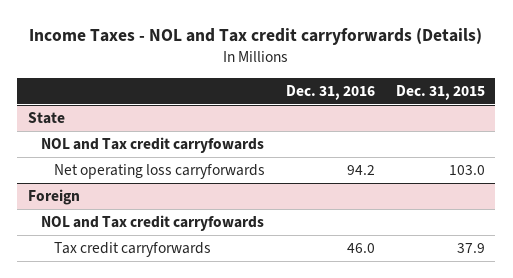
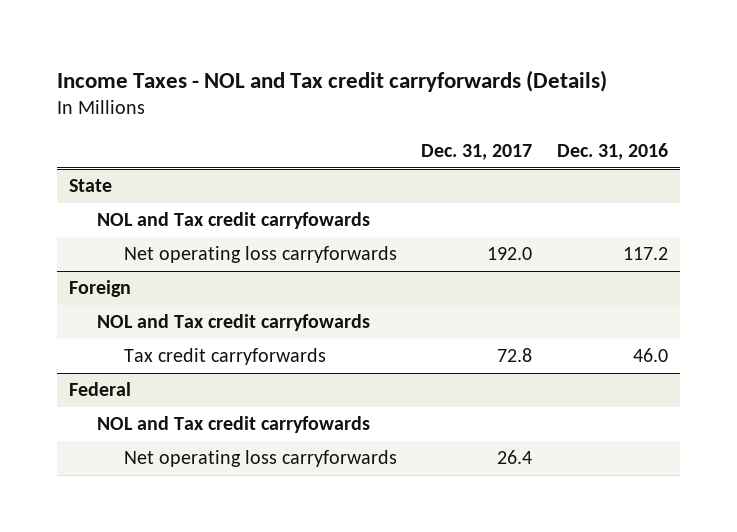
- | Dec. 31, 2016 | Dec. 31, 2015
+ | Dec. 31, 2017 | Dec. 31, 2016
@ State
- Net operating loss carryforwards | 94.2 | 103.0
+ Net operating loss carryforwards | 192.0 | 117.2
+ Federal
+ NOL and Tax credit carryfowards
+ Net operating loss carryforwards | 26.4 |

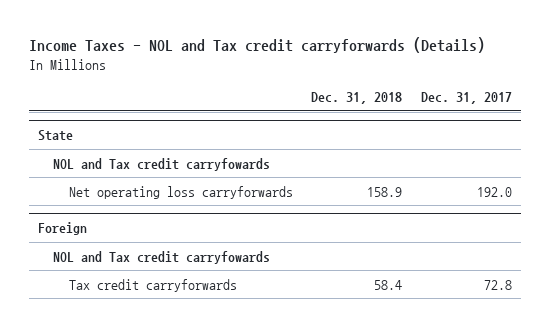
- | Dec. 31, 2017 | Dec. 31, 2016
+ | Dec. 31, 2018 | Dec. 31, 2017
- Federal
- NOL and Tax credit carryfowards
- Net operating loss carryforwards | 26.4 |

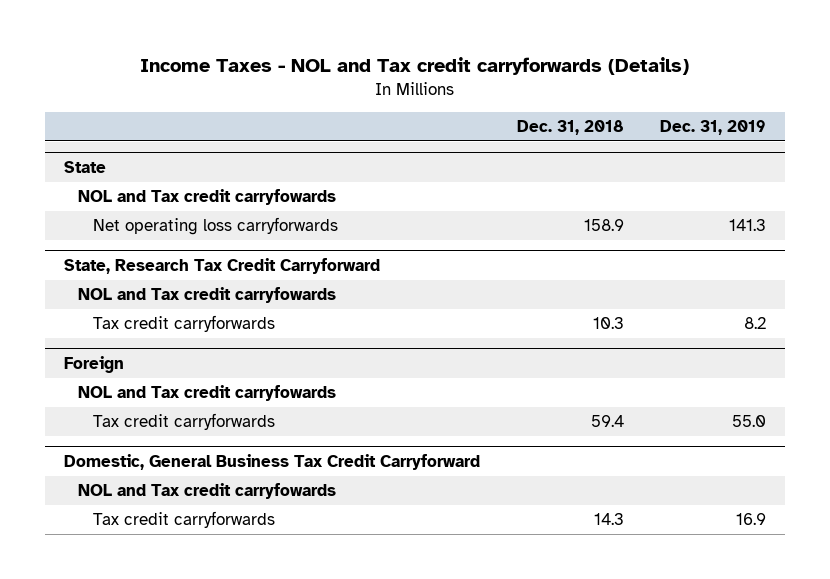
- | Dec. 31, 2018 | Dec. 31, 2017
+ | Dec. 31, 2018 | Dec. 31, 2019
+ State, Research Tax Credit Carryforward
+ NOL and Tax credit carryfowards
+ Tax credit carryforwards | 10.3 | 8.2
@ Foreign
- Tax credit carryforwards | 58.4 | 72.8
+ Tax credit carryforwards | 59.4 | 55.0
+ Domestic, General Business Tax Credit Carryforward
+ NOL and Tax credit carryfowards
+ Tax credit carryforwards | 14.3 | 16.9

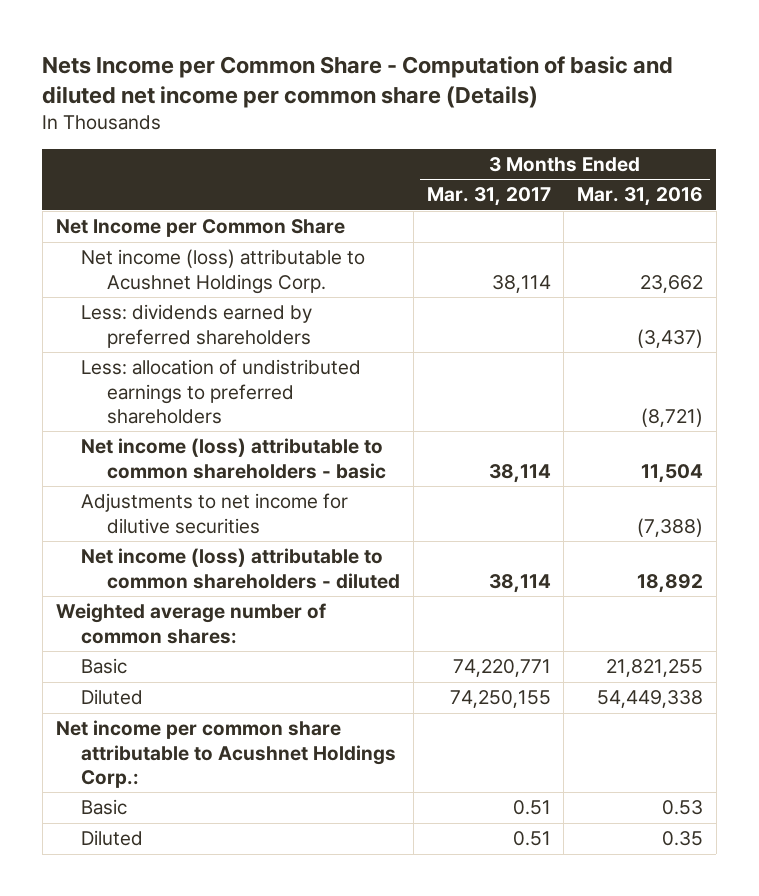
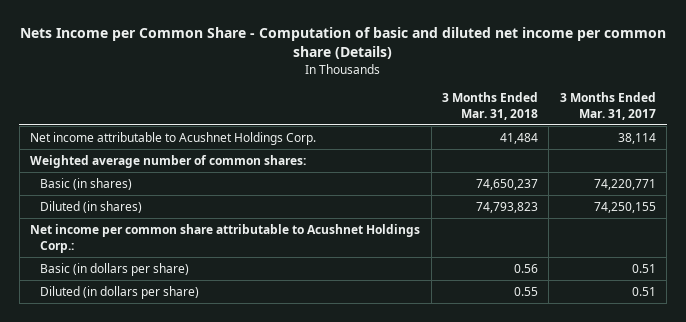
- | 3 Months Ended Mar. 31, 2017 | 3 Months Ended Mar. 31, 2016
+ | 3 Months Ended Mar. 31, 2018 | 3 Months Ended Mar. 31, 2017
- Net Income per Common Share
- Net income (loss) attributable to Acushnet Holdings Corp. | 38,114 | 23,662
- Less: dividends earned by preferred shareholders | | (3,437)
- Less: allocation of undistributed earnings to preferred shareholders | | (8,721)
- Net income (loss) attributable to common shareholders - basic | 38,114 | 11,504
- Adjustments to net income for dilutive securities | | (7,388)
- Net income (loss) attributable to common shareholders - diluted | 38,114 | 18,892
+ Net income attributable to Acushnet Holdings Corp. | 41,484 | 38,114
- Basic | 74,220,771 | 21,821,255
- Diluted | 74,250,155 | 54,449,338
+ Basic (in shares) | 74,650,237 | 74,220,771
+ Diluted (in shares) | 74,793,823 | 74,250,155
- Basic | 0.51 | 0.53
- Diluted | 0.51 | 0.35
+ Basic (in dollars per share) | 0.56 | 0.51
+ Diluted (in dollars per share) | 0.55 | 0.51

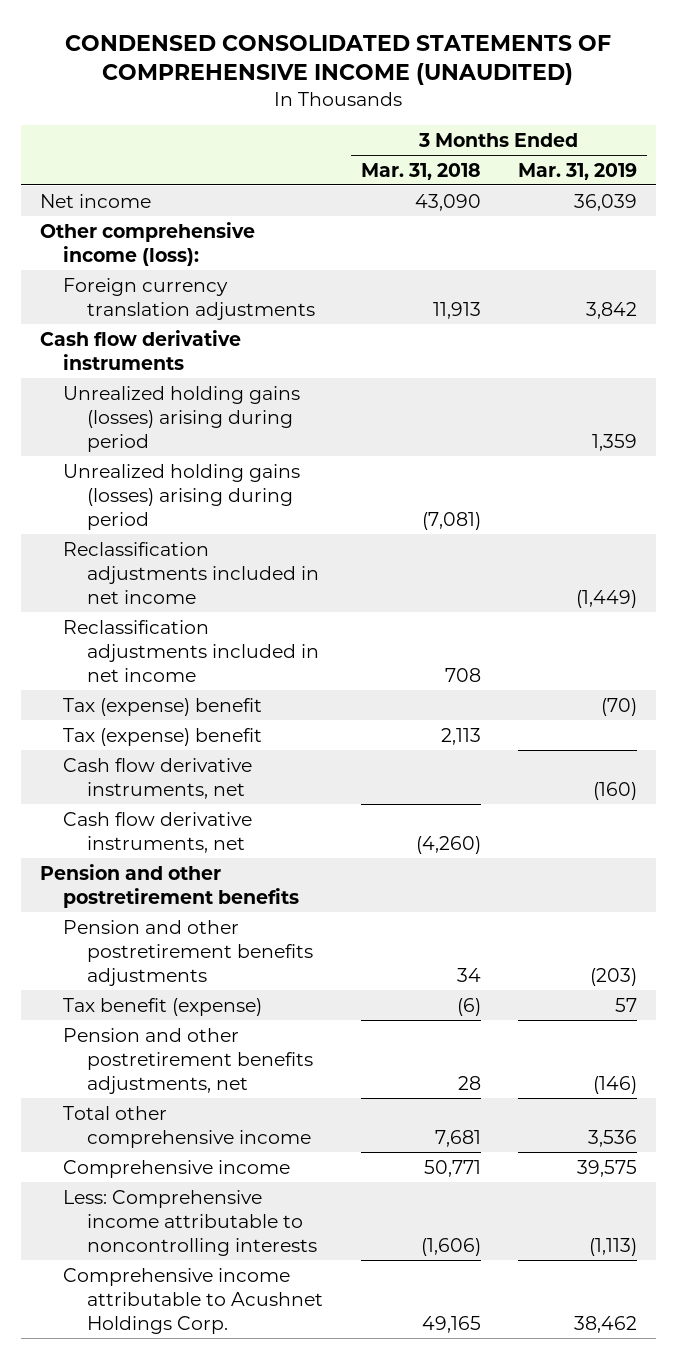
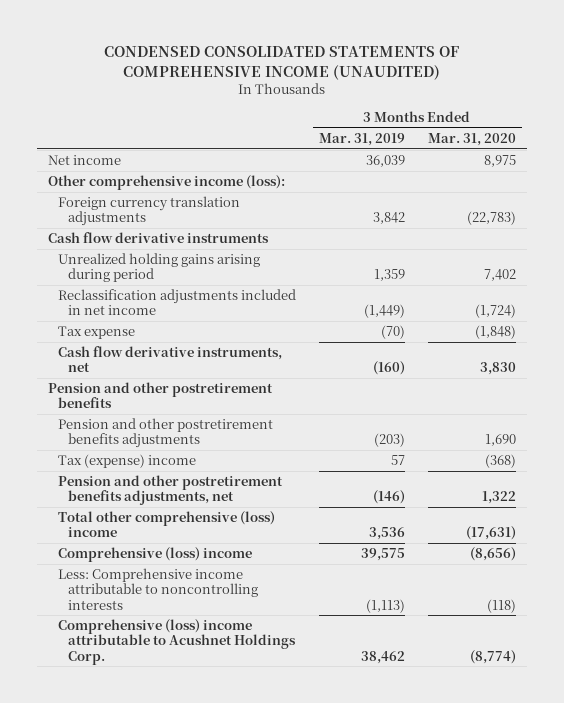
- | 3 Months Ended Mar. 31, 2018 | 3 Months Ended Mar. 31, 2019
+ | 3 Months Ended Mar. 31, 2019 | 3 Months Ended Mar. 31, 2020
- Unrealized holding gains (losses) arising during period | | 1,359
- Unrealized holding gains (losses) arising during period | (7,081) |
+ Unrealized holding gains arising during period | 1,359 | 7,402
- Reclassification adjustments included in net income | 708 |
- Tax (expense) benefit | | (70)
- Tax (expense) benefit | 2,113 |
+ Tax expense | (70) | (1,848)
- Cash flow derivative instruments, net | (4,260) |
- Tax benefit (expense) | (6) | 57
+ Tax (expense) income | 57 | (368)
- Total other comprehensive income | 7,681 | 3,536
- Comprehensive income | 50,771 | 39,575
+ Total other comprehensive (loss) income | 3,536 | (17,631)
+ Comprehensive (loss) income | 39,575 | (8,656)
- Comprehensive income attributable to Acushnet Holdings Corp. | 49,165 | 38,462
+ Comprehensive (loss) income attributable to Acushnet Holdings Corp. | 38,462 | (8,774)

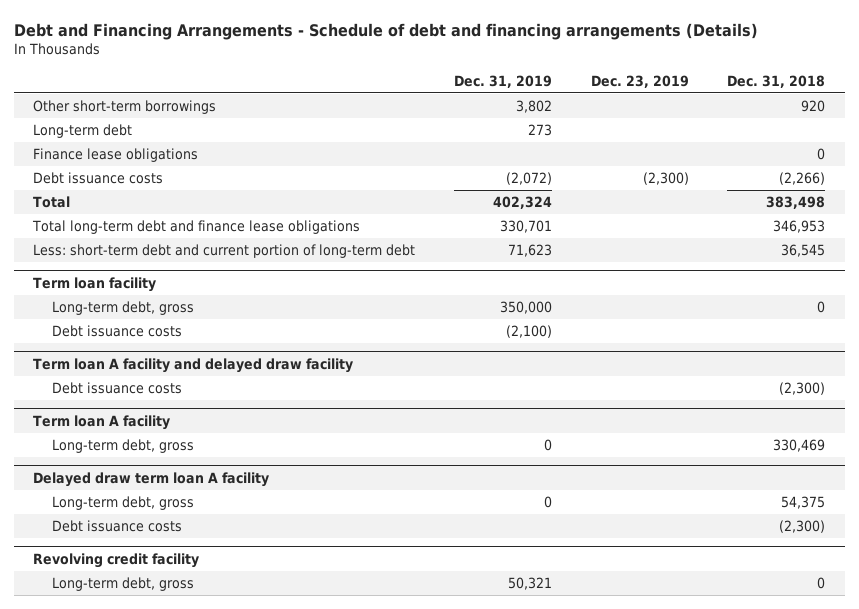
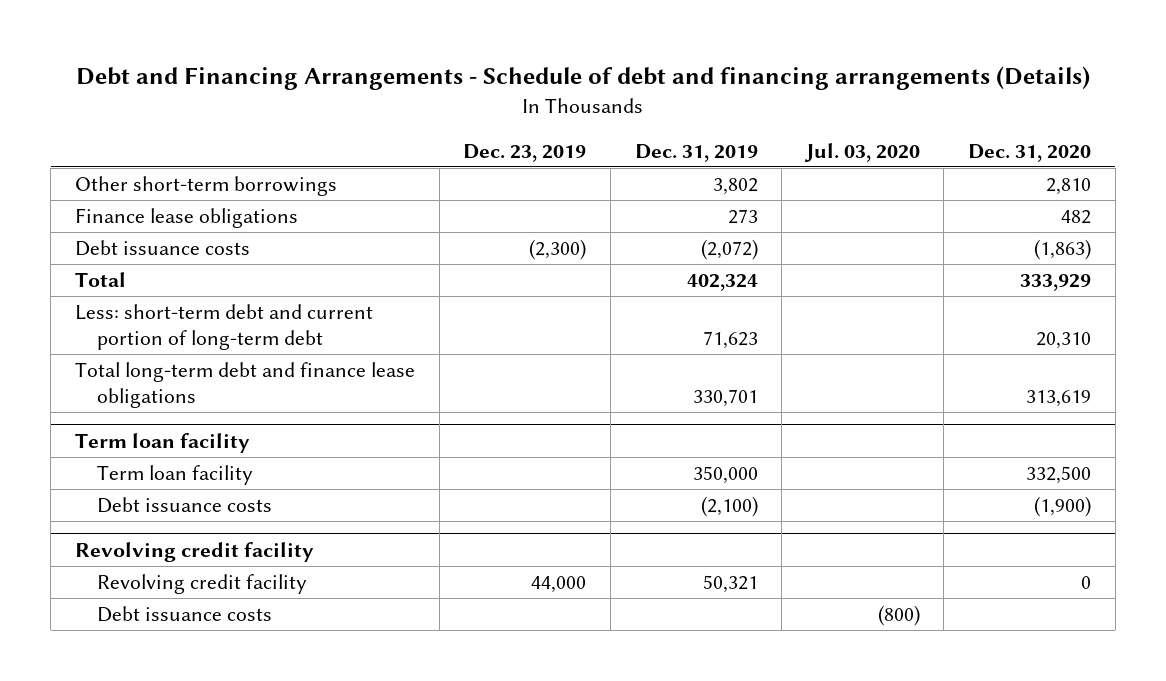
- | Dec. 31, 2019 | Dec. 23, 2019 | Dec. 31, 2018
+ | Dec. 23, 2019 | Dec. 31, 2019 | Jul. 03, 2020 | Dec. 31, 2020
- Long-term debt | 273 | |
- Finance lease obligations | | | 0
+ Finance lease obligations | | 273 | | 482
moved down: Total long-term debt and finance lease obligations | | 330,701 | | 313,619
@ Term loan facility
- Long-term debt, gross | 350,000 | | 0
+ Term loan facility | | 350,000 | | 332,500
- Term loan A facility and delayed draw facility
- Debt issuance costs | | | (2,300)
- Term loan A facility
- Long-term debt, gross | 0 | | 330,469
- Delayed draw term loan A facility
- Long-term debt, gross | 0 | | 54,375
- Debt issuance costs | | | (2,300)
@ Revolving credit facility
- Long-term debt, gross | 50,321 | | 0
+ Revolving credit facility | 44,000 | 50,321 | | 0
+ Debt issuance costs | | | (800) |

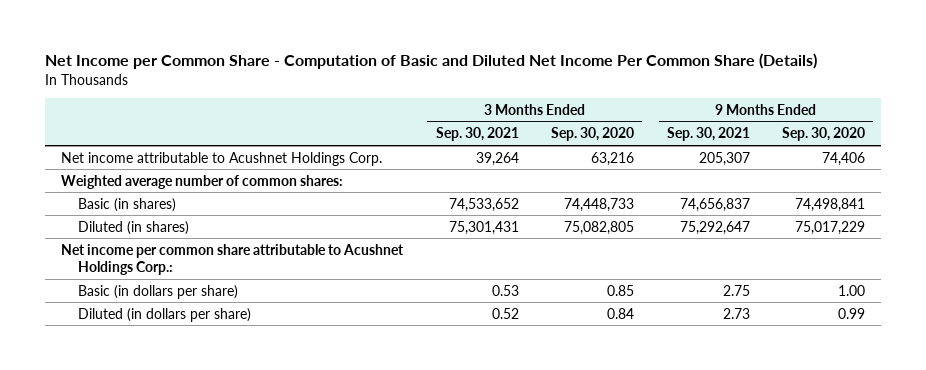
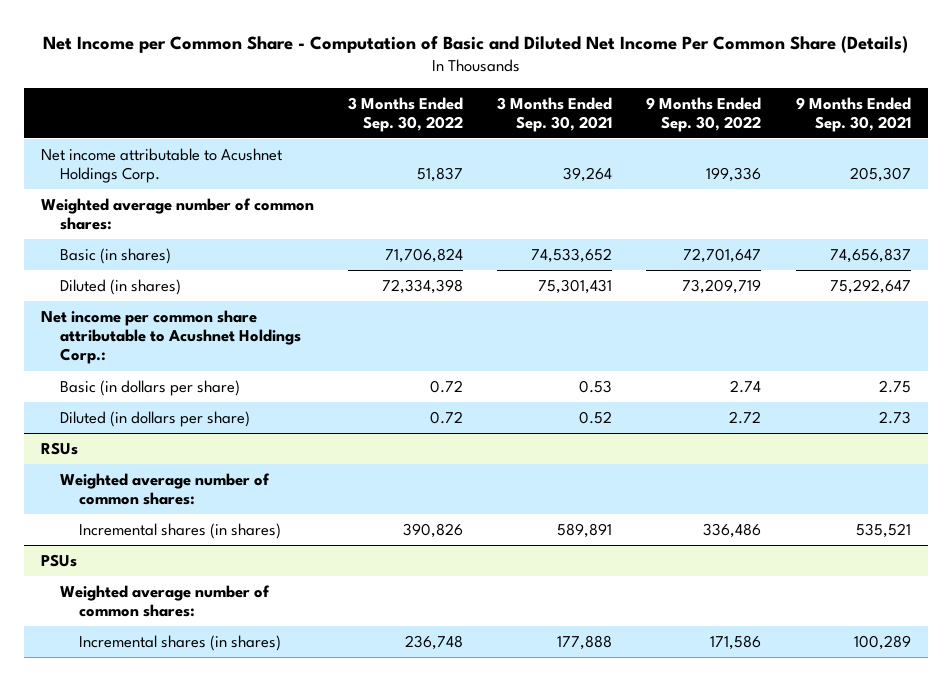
- | 3 Months Ended Sep. 30, 2021 | 3 Months Ended Sep. 30, 2020 | 9 Months Ended Sep. 30, 2021 | 9 Months Ended Sep. 30, 2020
+ | 3 Months Ended Sep. 30, 2022 | 3 Months Ended Sep. 30, 2021 | 9 Months Ended Sep. 30, 2022 | 9 Months Ended Sep. 30, 2021
+ RSUs
+ Weighted average number of common shares:
+ Incremental shares (in shares) | 390,826 | 589,891 | 336,486 | 535,521
+ PSUs
+ Weighted average number of common shares:
+ Incremental shares (in shares) | 236,748 | 177,888 | 171,586 | 100,289

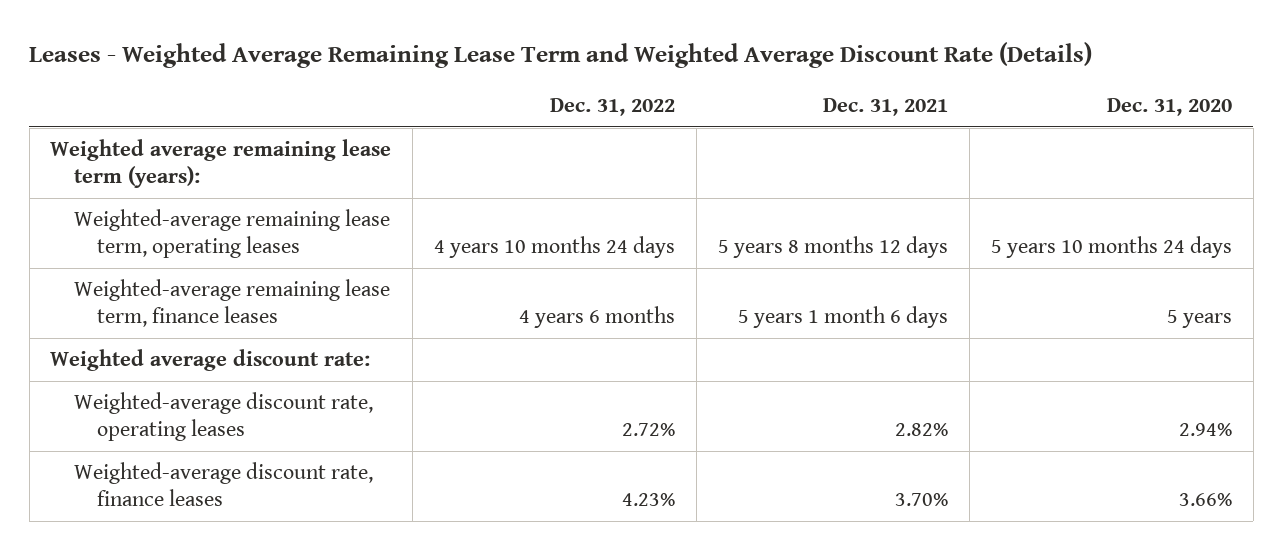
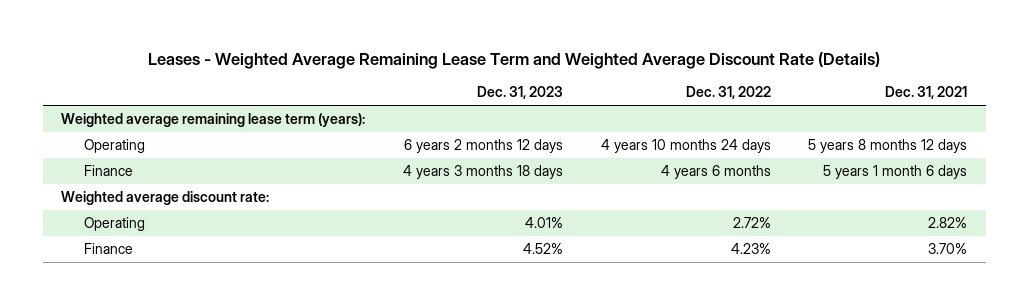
- | Dec. 31, 2022 | Dec. 31, 2021 | Dec. 31, 2020
+ | Dec. 31, 2023 | Dec. 31, 2022 | Dec. 31, 2021
- Weighted-average remaining lease term, operating leases | 4 years 10 months 24 days | 5 years 8 months 12 days | 5 years 10 months 24 days
- Weighted-average remaining lease term, finance leases | 4 years 6 months | 5 years 1 month 6 days | 5 years
+ Operating | 6 years 2 months 12 days | 4 years 10 months 24 days | 5 years 8 months 12 days
+ Finance | 4 years 3 months 18 days | 4 years 6 months | 5 years 1 month 6 days
- Weighted-average discount rate, operating leases | 2.72% | 2.82% | 2.94%
- Weighted-average discount rate, finance leases | 4.23% | 3.70% | 3.66%
+ Operating | 4.01% | 2.72% | 2.82%
+ Finance | 4.52% | 4.23% | 3.70%

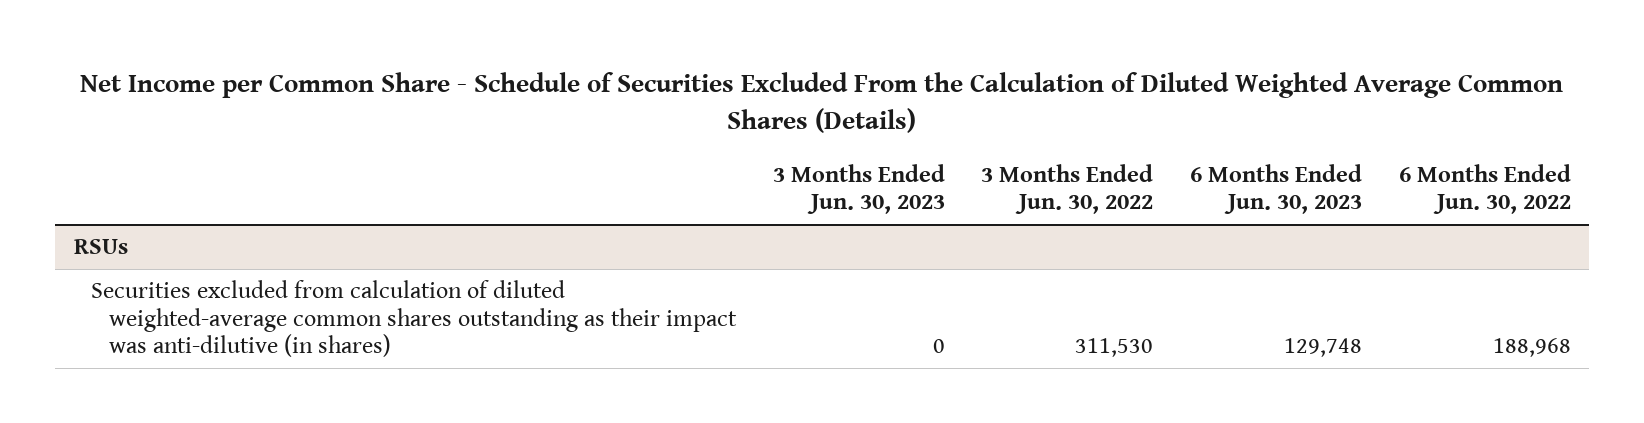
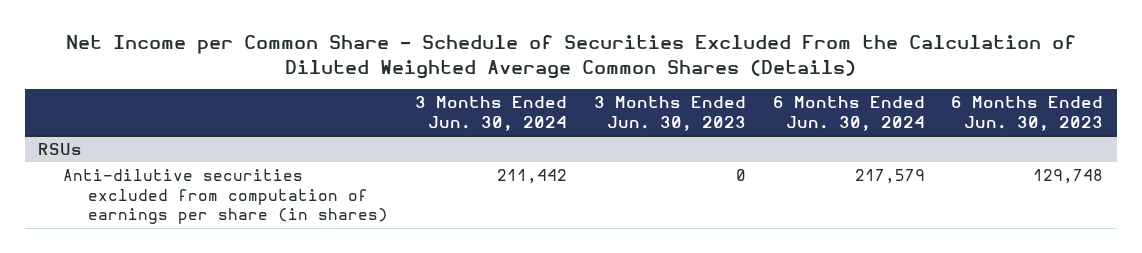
- | 3 Months Ended Jun. 30, 2023 | 3 Months Ended Jun. 30, 2022 | 6 Months Ended Jun. 30, 2023 | 6 Months Ended Jun. 30, 2022
+ | 3 Months Ended Jun. 30, 2024 | 3 Months Ended Jun. 30, 2023 | 6 Months Ended Jun. 30, 2024 | 6 Months Ended Jun. 30, 2023
@ RSUs
- Securities excluded from calculation of diluted weighted-average common shares outstanding as their impact was anti-dilutive (in shares) | 0 | 311,530 | 129,748 | 188,968
+ Anti-dilutive securities excluded from computation of earnings per share (in shares) | 211,442 | 0 | 217,579 | 129,748

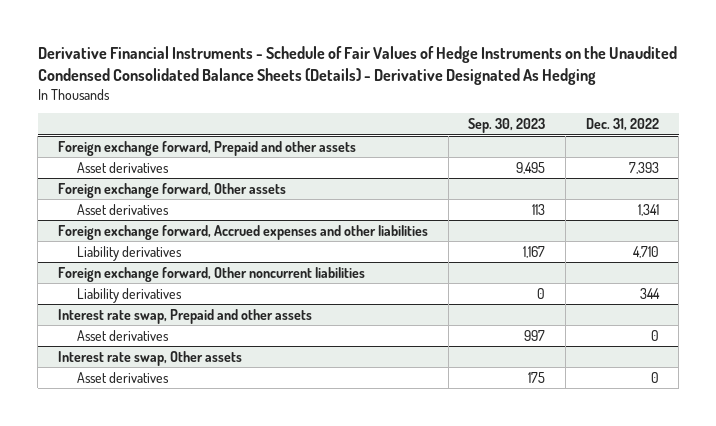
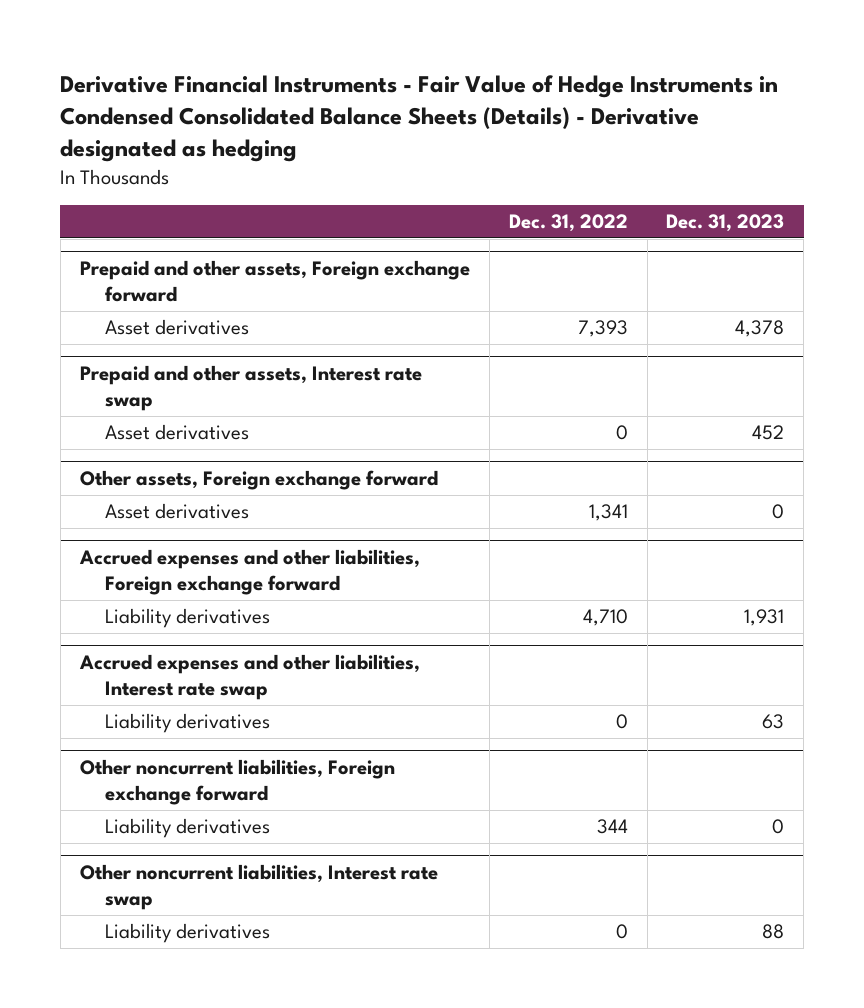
- Derivative Financial Instruments - Schedule of Fair Values of Hedge Instruments on the Unaudited Condensed Consolidated Balance Sheets (Details) - Derivative Designated As Hedging
+ Derivative Financial Instruments - Fair Value of Hedge Instruments in Condensed Consolidated Balance Sheets (Details) - Derivative designated as hedging
- | Sep. 30, 2023 | Dec. 31, 2022
+ | Dec. 31, 2022 | Dec. 31, 2023
- Foreign exchange forward, Prepaid and other assets
+ Prepaid and other assets, Foreign exchange forward
- Foreign exchange forward, Other assets
+ Prepaid and other assets, Interest rate swap
+ Asset derivatives | 0 | 452
+ Other assets, Foreign exchange forward
- Foreign exchange forward, Accrued expenses and other liabilities
+ Accrued expenses and other liabilities, Foreign exchange forward
- Foreign exchange forward, Other noncurrent liabilities
+ Accrued expenses and other liabilities, Interest rate swap
+ Liability derivatives | 0 | 63
+ Other noncurrent liabilities, Foreign exchange forward
- Interest rate swap, Prepaid and other assets
- Asset derivatives | 997 | 0
- Interest rate swap, Other assets
- Asset derivatives | 175 | 0
+ Other noncurrent liabilities, Interest rate swap
+ Liability derivatives | 0 | 88

